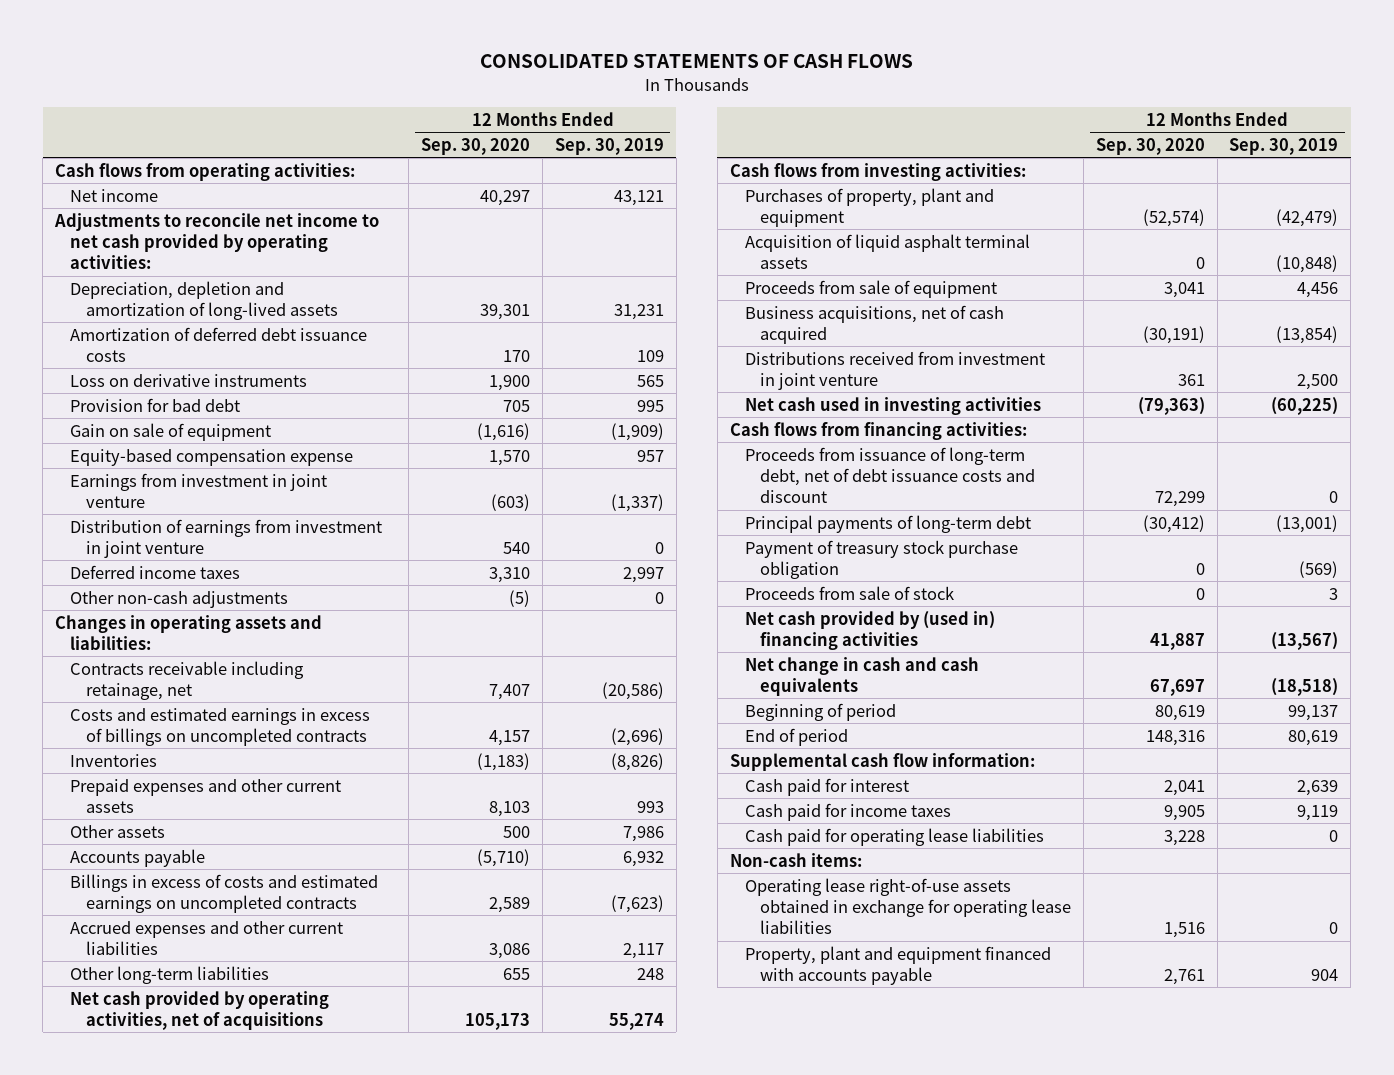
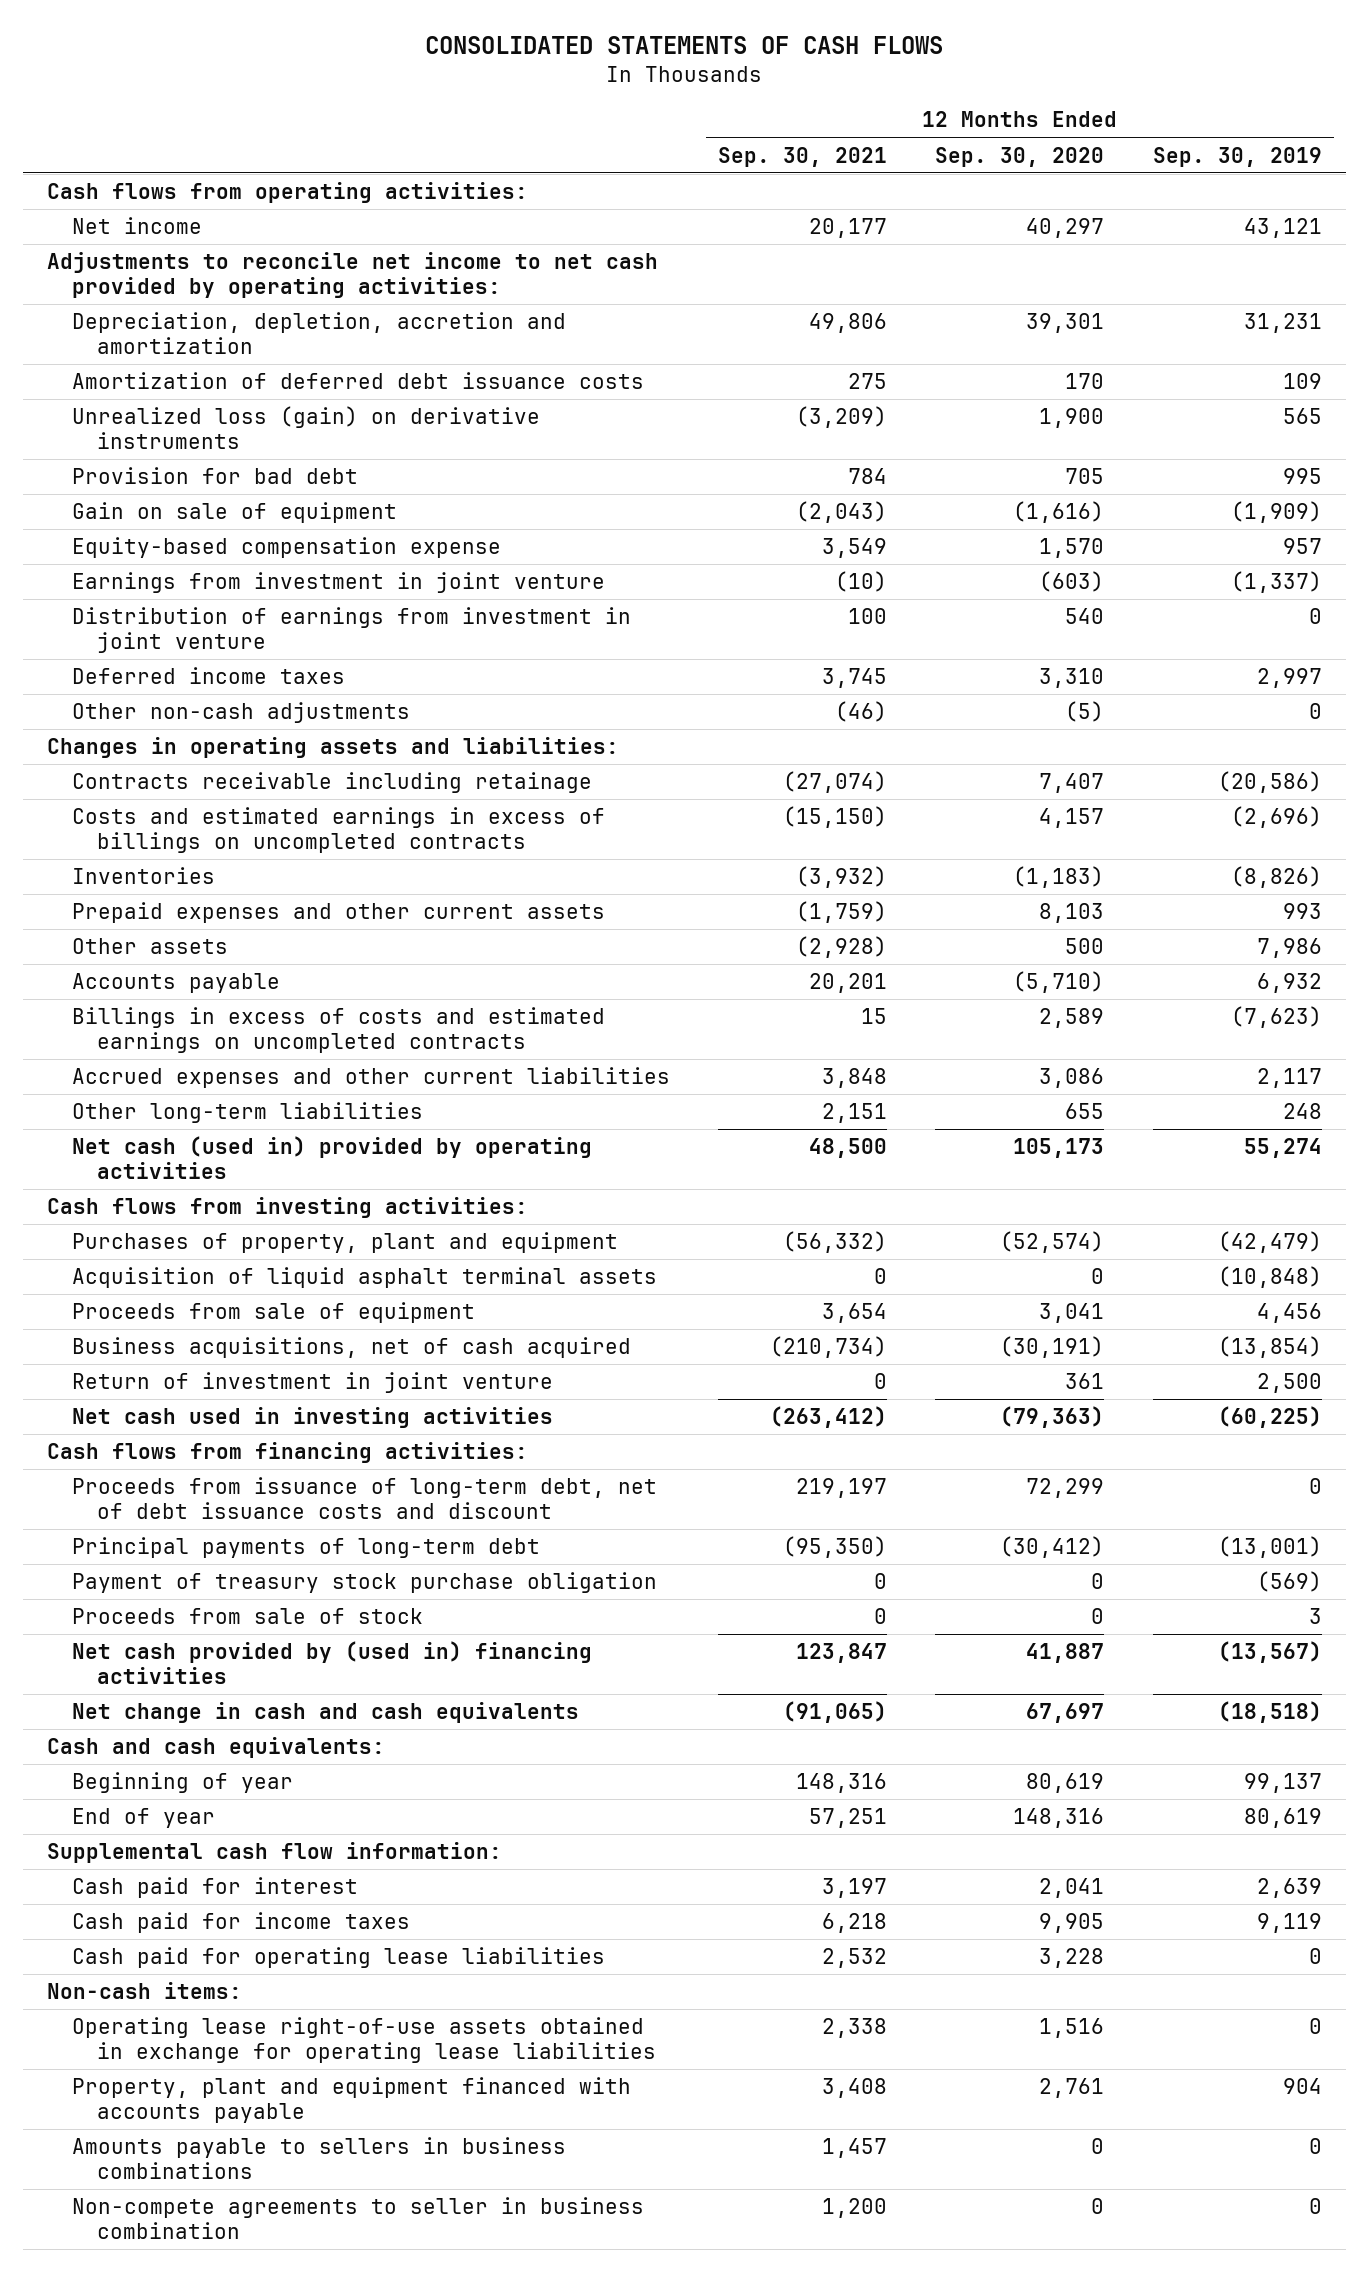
- | 12 Months Ended Sep. 30, 2020 | 12 Months Ended Sep. 30, 2019
+ | 12 Months Ended Sep. 30, 2021 | 12 Months Ended Sep. 30, 2020 | 12 Months Ended Sep. 30, 2019
- Depreciation, depletion and amortization of long-lived assets | 39,301 | 31,231
+ Depreciation, depletion, accretion and amortization | 49,806 | 39,301 | 31,231
- Loss on derivative instruments | 1,900 | 565
+ Unrealized loss (gain) on derivative instruments | (3,209) | 1,900 | 565
- Contracts receivable including retainage, net | 7,407 | (20,586)
+ Contracts receivable including retainage | (27,074) | 7,407 | (20,586)
- Net cash provided by operating activities, net of acquisitions | 105,173 | 55,274
+ Net cash (used in) provided by operating activities | 48,500 | 105,173 | 55,274
- Distributions received from investment in joint venture | 361 | 2,500
+ Return of investment in joint venture | 0 | 361 | 2,500
- Beginning of period | 80,619 | 99,137
- End of period | 148,316 | 80,619
+ Cash and cash equivalents:
+ Beginning of year | 148,316 | 80,619 | 99,137
+ End of year | 57,251 | 148,316 | 80,619
+ Amounts payable to sellers in business combinations | 1,457 | 0 | 0
+ Non-compete agreements to seller in business combination | 1,200 | 0 | 0

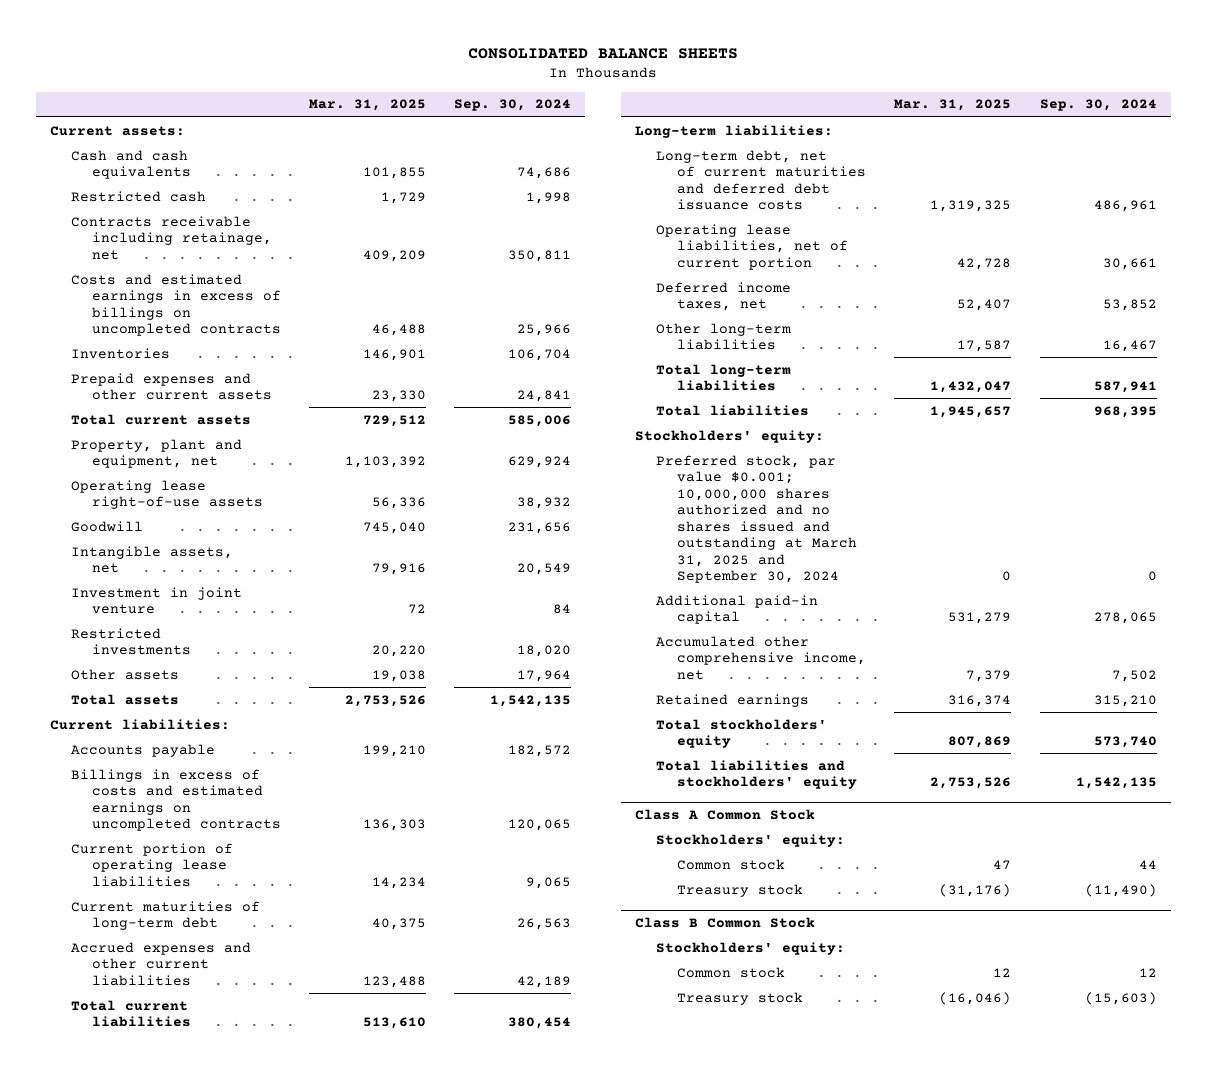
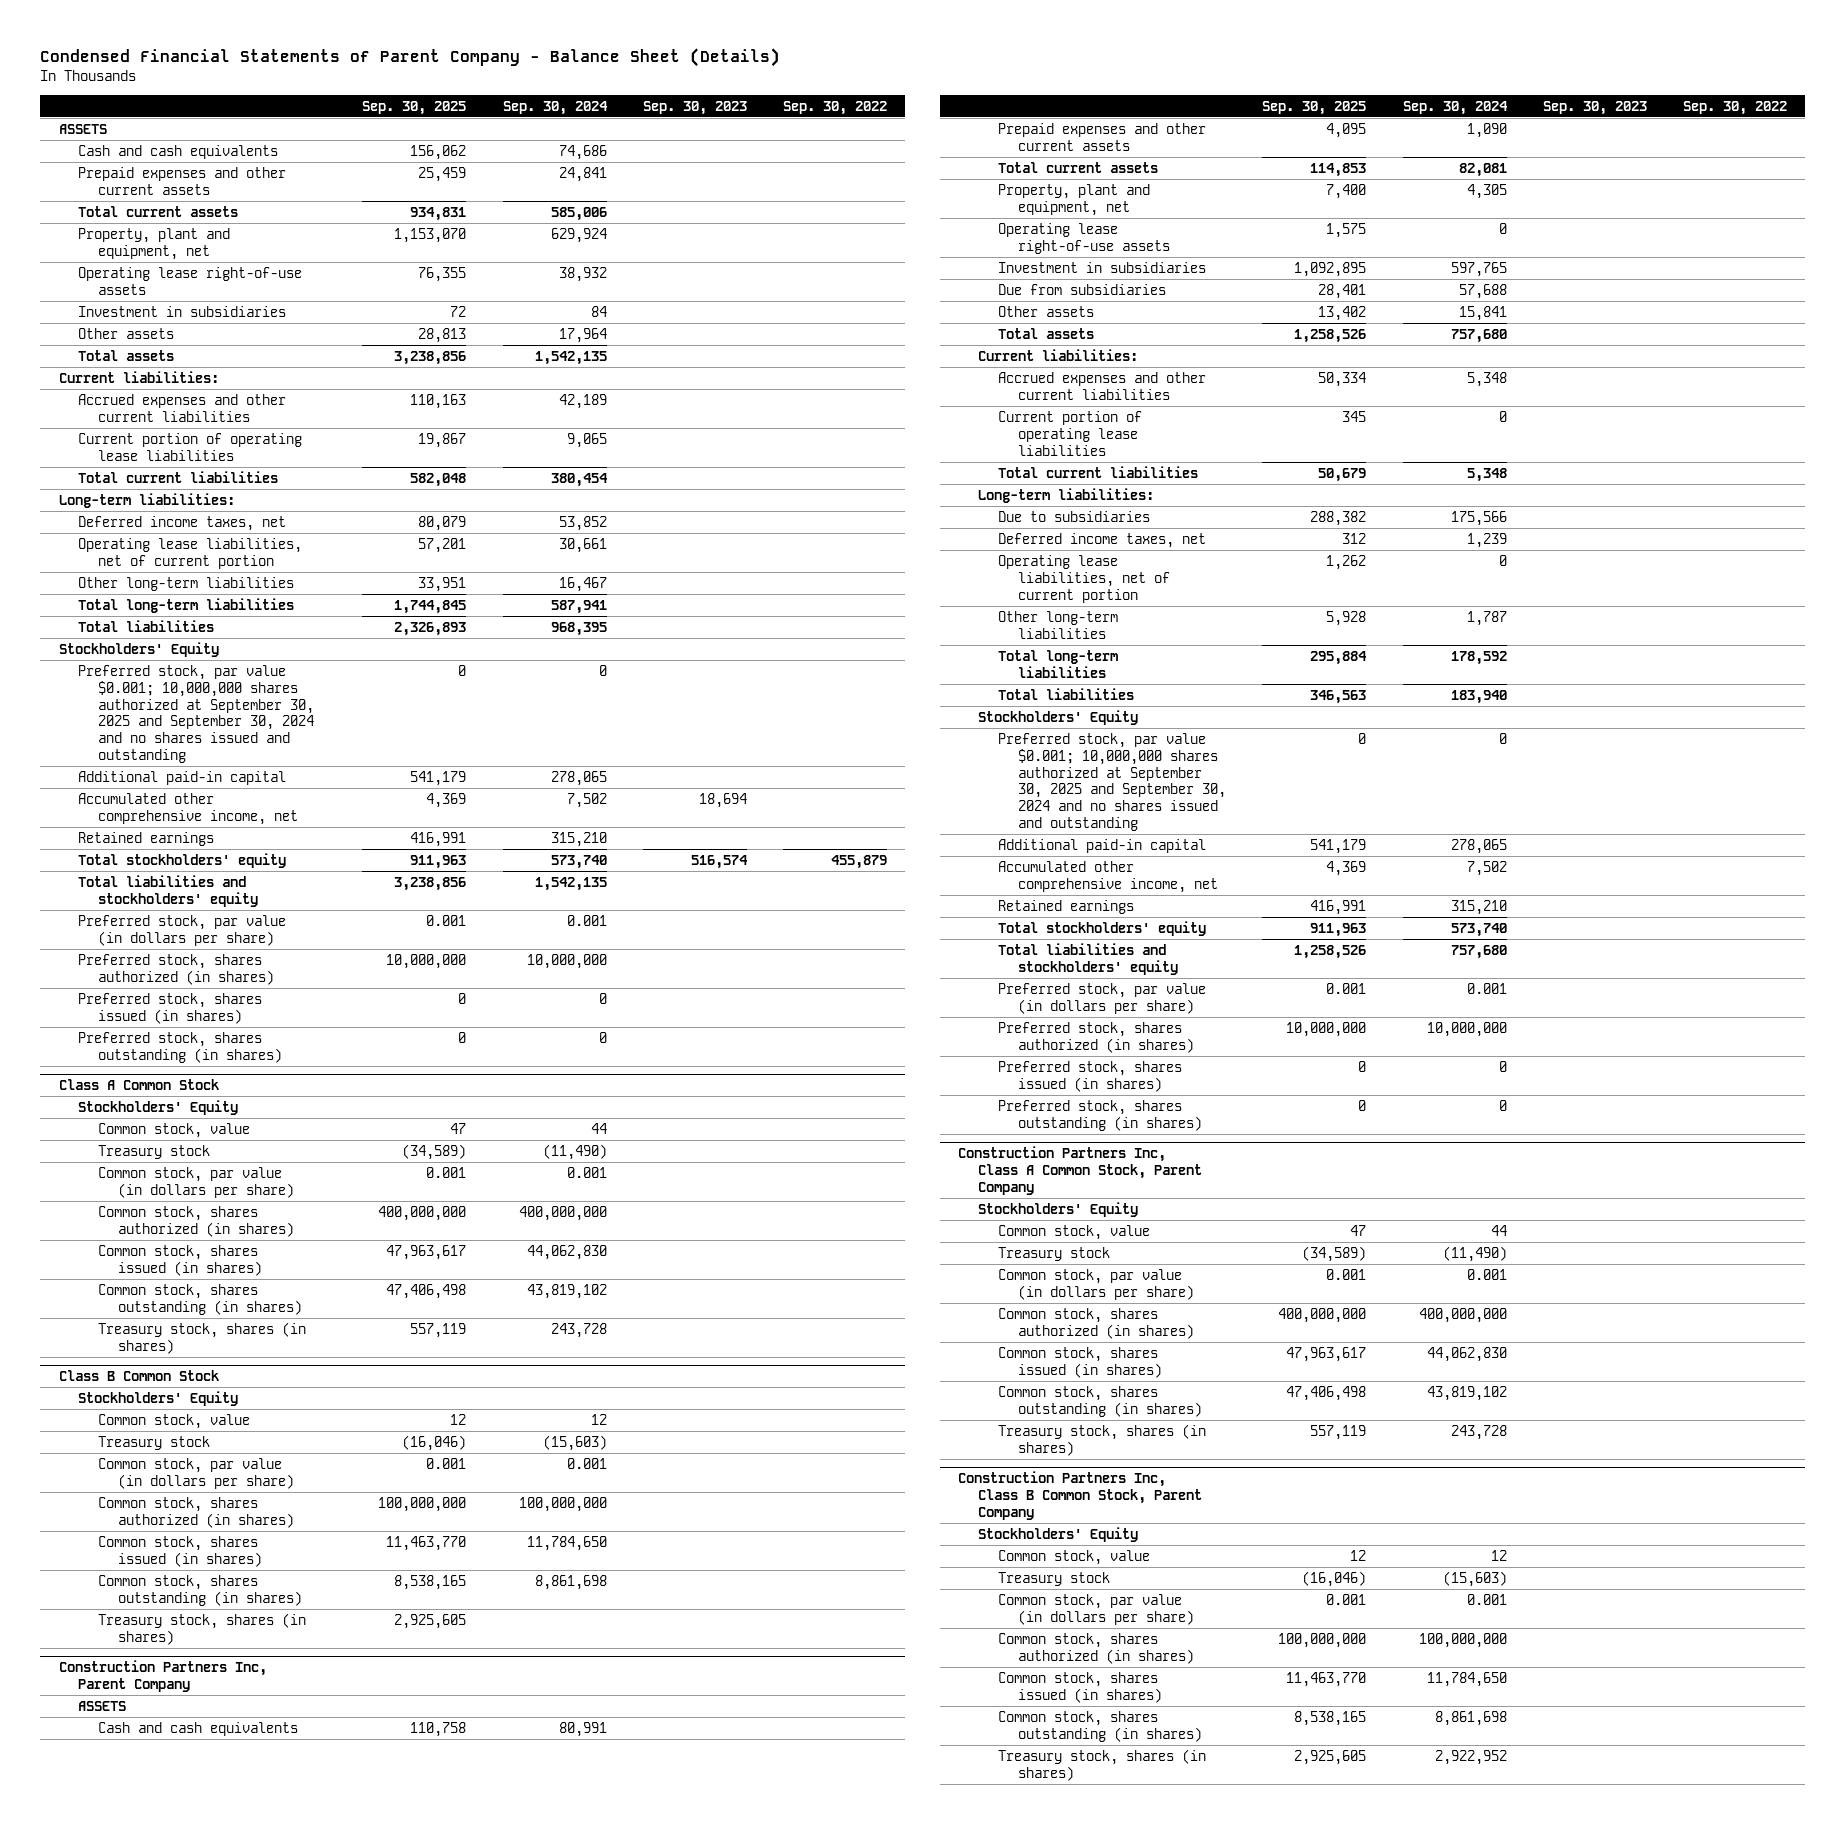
- CONSOLIDATED BALANCE SHEETS
+ Condensed Financial Statements of Parent Company - Balance Sheet (Details)
- | Mar. 31, 2025 | Sep. 30, 2024
+ | Sep. 30, 2025 | Sep. 30, 2024 | Sep. 30, 2023 | Sep. 30, 2022
- Current assets:
+ ASSETS
- Restricted cash | 1,729 | 1,998
- Contracts receivable including retainage, net | 409,209 | 350,811
- Costs and estimated earnings in excess of billings on uncompleted contracts | 46,488 | 25,966
- Inventories | 146,901 | 106,704
- Goodwill | 745,040 | 231,656
- Intangible assets, net | 79,916 | 20,549
- Investment in joint venture | 72 | 84
- Restricted investments | 20,220 | 18,020
+ Investment in subsidiaries | 72 | 84 | |
- Accounts payable | 199,210 | 182,572
- Billings in excess of costs and estimated earnings on uncompleted contracts | 136,303 | 120,065
- Current maturities of long-term debt | 40,375 | 26,563
moved down: Current portion of operating lease liabilities | 19,867 | 9,065 | |
- Long-term debt, net of current maturities and deferred debt issuance costs | 1,319,325 | 486,961
moved down: Operating lease liabilities, net of current portion | 57,201 | 30,661 | |
- Stockholders' equity:
- Preferred stock, par value $0.001; 10,000,000 shares authorized and no shares issued and outstanding at March 31, 2025 and September 30, 2024 | 0 | 0
+ Stockholders' Equity
+ Preferred stock, par value $0.001; 10,000,000 shares authorized at September 30, 2025 and September 30, 2024 and no shares issued and outstanding | 0 | 0 | |
+ Preferred stock, par value (in dollars per share) | 0.001 | 0.001 | |
+ Preferred stock, shares authorized (in shares) | 10,000,000 | 10,000,000 | |
+ Preferred stock, shares issued (in shares) | 0 | 0 | |
+ Preferred stock, shares outstanding (in shares) | 0 | 0 | |
@ Class A Common Stock
- Stockholders' equity:
- Common stock | 47 | 44
+ Stockholders' Equity
+ Common stock, value | 47 | 44 | |
+ Common stock, par value (in dollars per share) | 0.001 | 0.001 | |
+ Common stock, shares authorized (in shares) | 400,000,000 | 400,000,000 | |
+ Common stock, shares issued (in shares) | 47,963,617 | 44,062,830 | |
+ Common stock, shares outstanding (in shares) | 47,406,498 | 43,819,102 | |
+ Treasury stock, shares (in shares) | 557,119 | 243,728 | |
@ Class B Common Stock
- Stockholders' equity:
- Common stock | 12 | 12
+ Stockholders' Equity
+ Common stock, value | 12 | 12 | |
+ Common stock, par value (in dollars per share) | 0.001 | 0.001 | |
+ Common stock, shares authorized (in shares) | 100,000,000 | 100,000,000 | |
+ Common stock, shares issued (in shares) | 11,463,770 | 11,784,650 | |
+ Common stock, shares outstanding (in shares) | 8,538,165 | 8,861,698 | |
+ Treasury stock, shares (in shares) | 2,925,605 | | |
+ Construction Partners Inc, Parent Company
+ ASSETS
+ Cash and cash equivalents | 110,758 | 80,991 | |
+ Prepaid expenses and other current assets | 4,095 | 1,090 | |
+ Total current assets | 114,853 | 82,081 | |
+ Property, plant and equipment, net | 7,400 | 4,305 | |
+ Operating lease right-of-use assets | 1,575 | 0 | |
+ Investment in subsidiaries | 1,092,895 | 597,765 | |
+ Due from subsidiaries | 28,401 | 57,688 | |
+ Other assets | 13,402 | 15,841 | |
+ Total assets | 1,258,526 | 757,680 | |
+ Current liabilities:
+ Accrued expenses and other current liabilities | 50,334 | 5,348 | |
+ Current portion of operating lease liabilities | 345 | 0 | |
+ Total current liabilities | 50,679 | 5,348 | |
+ Long-term liabilities:
+ Due to subsidiaries | 288,382 | 175,566 | |
+ Deferred income taxes, net | 312 | 1,239 | |
+ Operating lease liabilities, net of current portion | 1,262 | 0 | |
+ Other long-term liabilities | 5,928 | 1,787 | |
+ Total long-term liabilities | 295,884 | 178,592 | |
+ Total liabilities | 346,563 | 183,940 | |
+ Stockholders' Equity
+ Preferred stock, par value $0.001; 10,000,000 shares authorized at September 30, 2025 and September 30, 2024 and no shares issued and outstanding | 0 | 0 | |
+ Additional paid-in capital | 541,179 | 278,065 | |
+ Accumulated other comprehensive income, net | 4,369 | 7,502 | |
+ Retained earnings | 416,991 | 315,210 | |
+ Total stockholders' equity | 911,963 | 573,740 | |
+ Total liabilities and stockholders' equity | 1,258,526 | 757,680 | |
+ Preferred stock, par value (in dollars per share) | 0.001 | 0.001 | |
+ Preferred stock, shares authorized (in shares) | 10,000,000 | 10,000,000 | |
+ Preferred stock, shares issued (in shares) | 0 | 0 | |
+ Preferred stock, shares outstanding (in shares) | 0 | 0 | |
+ Construction Partners Inc, Class A Common Stock, Parent Company
+ Stockholders' Equity
+ Common stock, value | 47 | 44 | |
+ Treasury stock | (34,589) | (11,490) | |
+ Common stock, par value (in dollars per share) | 0.001 | 0.001 | |
+ Common stock, shares authorized (in shares) | 400,000,000 | 400,000,000 | |
+ Common stock, shares issued (in shares) | 47,963,617 | 44,062,830 | |
+ Common stock, shares outstanding (in shares) | 47,406,498 | 43,819,102 | |
+ Treasury stock, shares (in shares) | 557,119 | 243,728 | |
+ Construction Partners Inc, Class B Common Stock, Parent Company
+ Stockholders' Equity
+ Common stock, value | 12 | 12 | |
+ Treasury stock | (16,046) | (15,603) | |
+ Common stock, par value (in dollars per share) | 0.001 | 0.001 | |
+ Common stock, shares authorized (in shares) | 100,000,000 | 100,000,000 | |
+ Common stock, shares issued (in shares) | 11,463,770 | 11,784,650 | |
+ Common stock, shares outstanding (in shares) | 8,538,165 | 8,861,698 | |
+ Treasury stock, shares (in shares) | 2,925,605 | 2,922,952 | |

